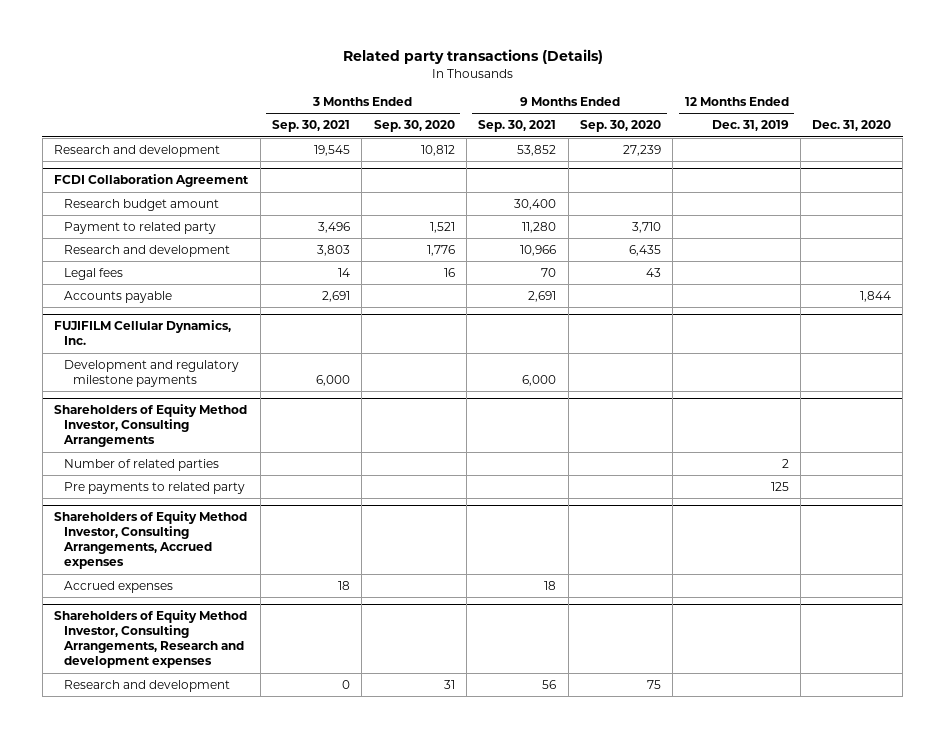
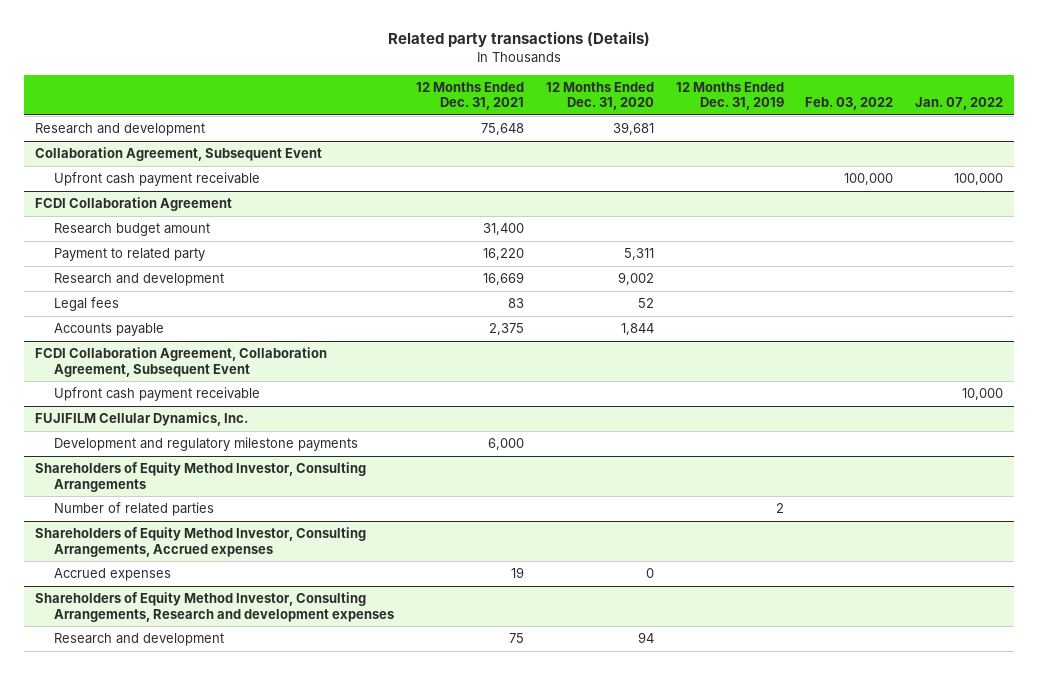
- | 3 Months Ended Sep. 30, 2021 | 3 Months Ended Sep. 30, 2020 | 9 Months Ended Sep. 30, 2021 | 9 Months Ended Sep. 30, 2020 | 12 Months Ended Dec. 31, 2019 | Dec. 31, 2020
+ | 12 Months Ended Dec. 31, 2021 | 12 Months Ended Dec. 31, 2020 | 12 Months Ended Dec. 31, 2019 | Feb. 03, 2022 | Jan. 07, 2022
+ Collaboration Agreement, Subsequent Event
+ Upfront cash payment receivable | | | | 100,000 | 100,000
+ FCDI Collaboration Agreement, Collaboration Agreement, Subsequent Event
+ Upfront cash payment receivable | | | | | 10,000
@ Shareholders of Equity Method Investor, Consulting Arrangements
- Pre payments to related party | | | | | 125 |

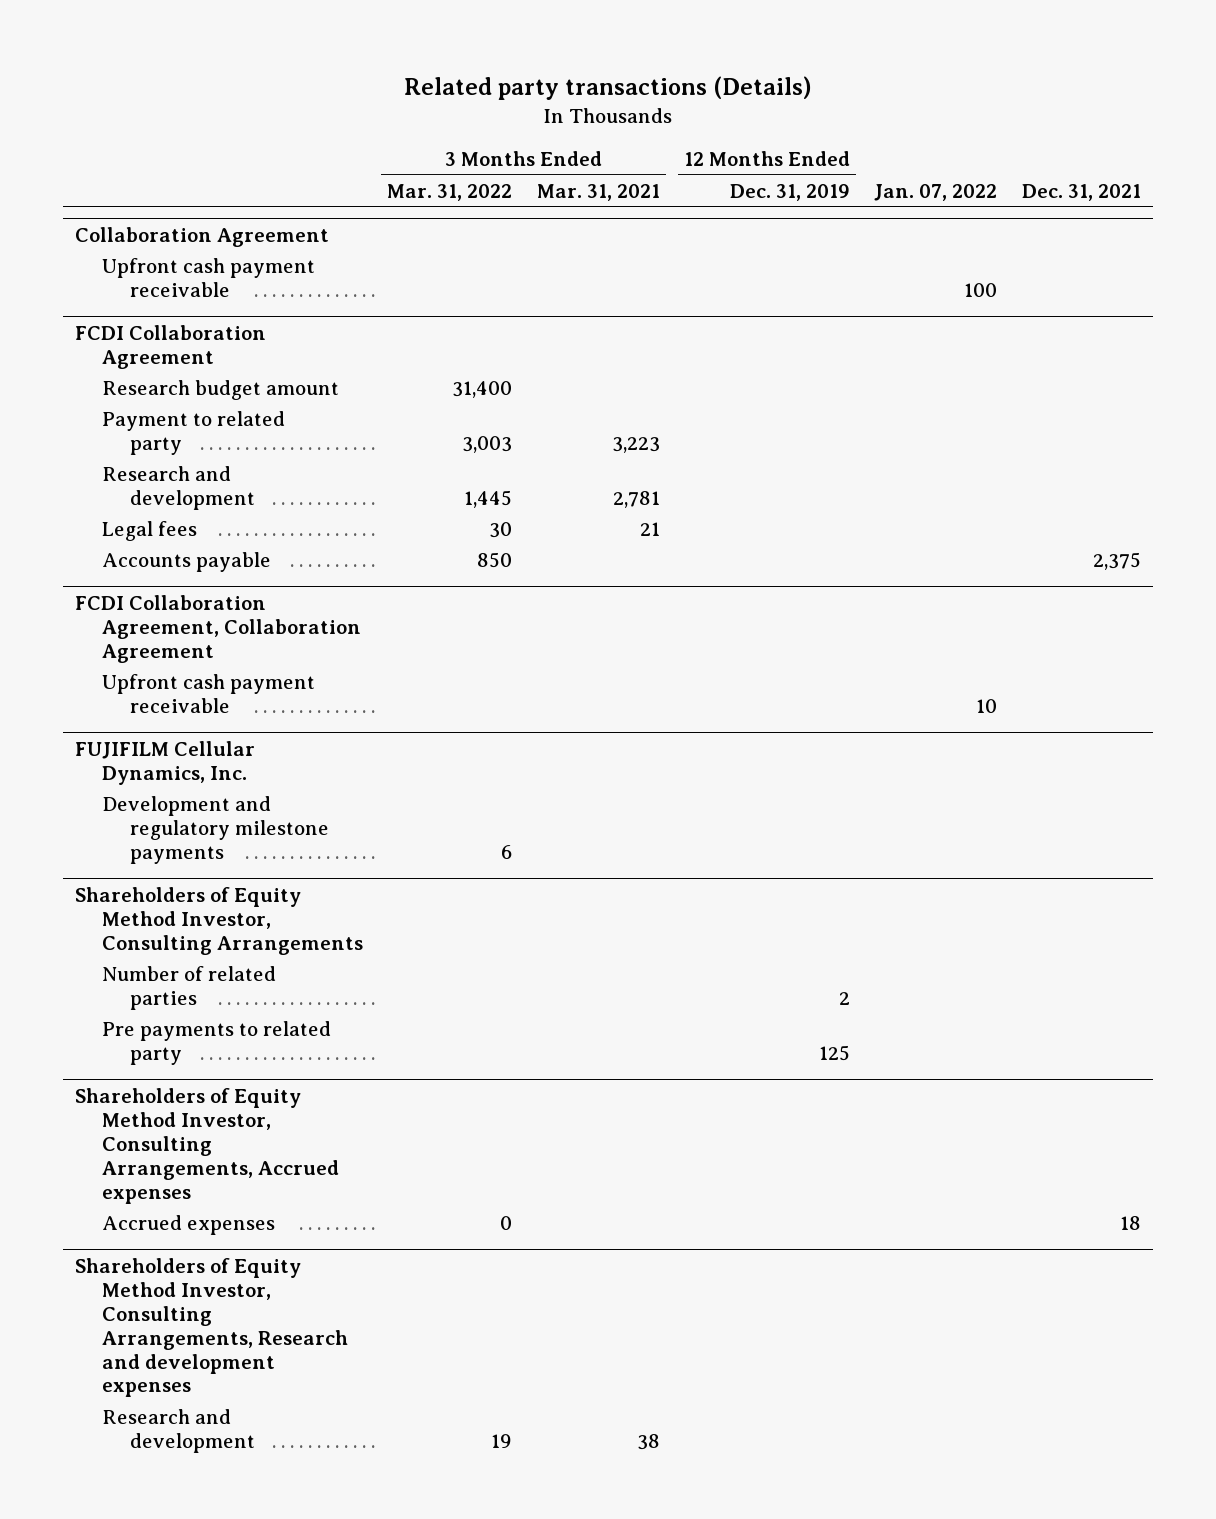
- | 12 Months Ended Dec. 31, 2021 | 12 Months Ended Dec. 31, 2020 | 12 Months Ended Dec. 31, 2019 | Feb. 03, 2022 | Jan. 07, 2022
+ | 3 Months Ended Mar. 31, 2022 | 3 Months Ended Mar. 31, 2021 | 12 Months Ended Dec. 31, 2019 | Jan. 07, 2022 | Dec. 31, 2021
- Research and development | 75,648 | 39,681 | | |
- Collaboration Agreement, Subsequent Event
- Upfront cash payment receivable | | | | 100,000 | 100,000
+ Collaboration Agreement
+ Upfront cash payment receivable | | | | 100 |
- FCDI Collaboration Agreement, Collaboration Agreement, Subsequent Event
- Upfront cash payment receivable | | | | | 10,000
+ FCDI Collaboration Agreement, Collaboration Agreement
+ Upfront cash payment receivable | | | | 10 |
@ Shareholders of Equity Method Investor, Consulting Arrangements
+ Pre payments to related party | | | 125 | |

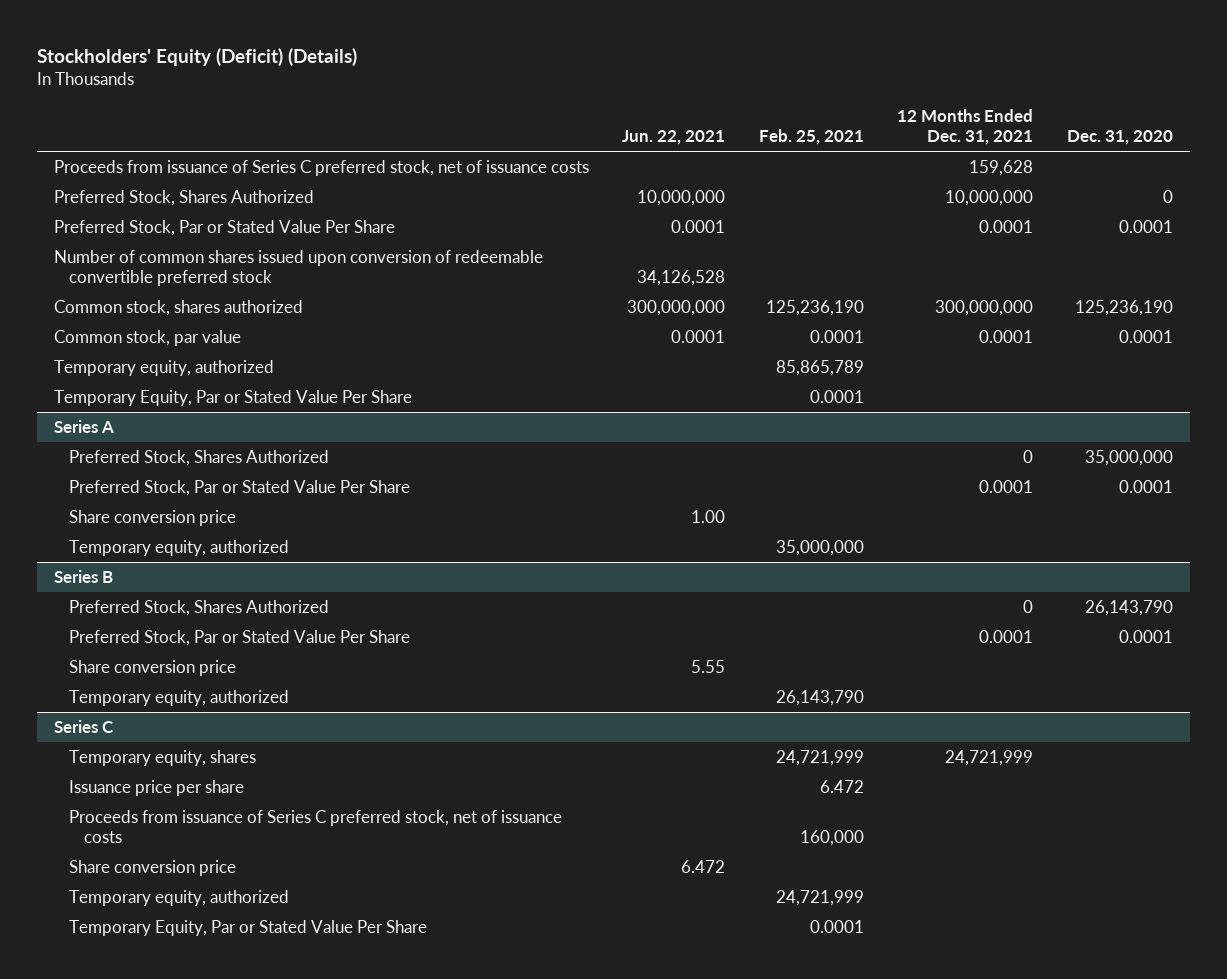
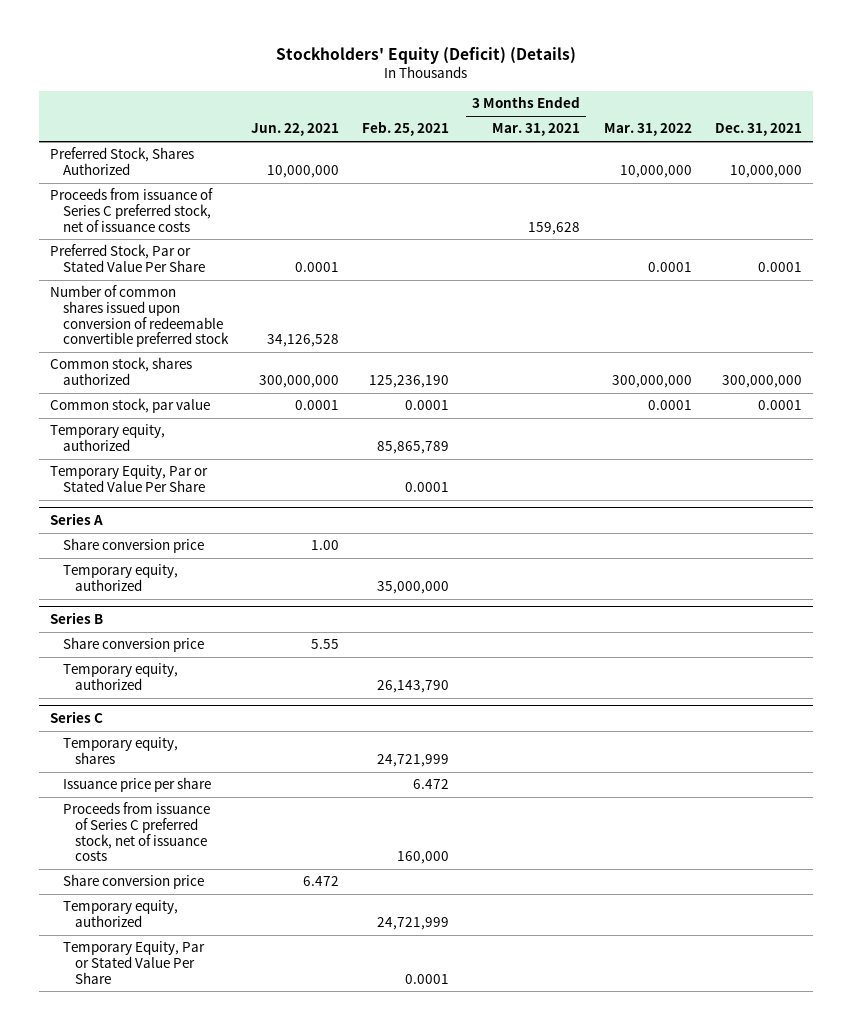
- | Jun. 22, 2021 | Feb. 25, 2021 | 12 Months Ended Dec. 31, 2021 | Dec. 31, 2020
+ | Jun. 22, 2021 | Feb. 25, 2021 | 3 Months Ended Mar. 31, 2021 | Mar. 31, 2022 | Dec. 31, 2021
moved down: Proceeds from issuance of Series C preferred stock, net of issuance costs | | | 159,628 | |
@ Series A
- Preferred Stock, Shares Authorized | | | 0 | 35,000,000
- Preferred Stock, Par or Stated Value Per Share | | | 0.0001 | 0.0001
@ Series B
- Preferred Stock, Shares Authorized | | | 0 | 26,143,790
- Preferred Stock, Par or Stated Value Per Share | | | 0.0001 | 0.0001

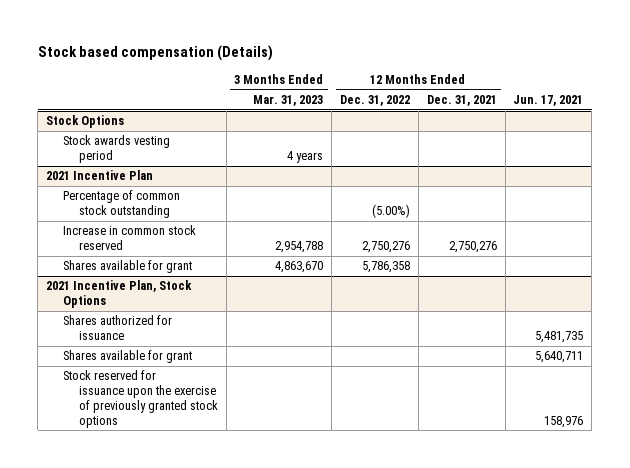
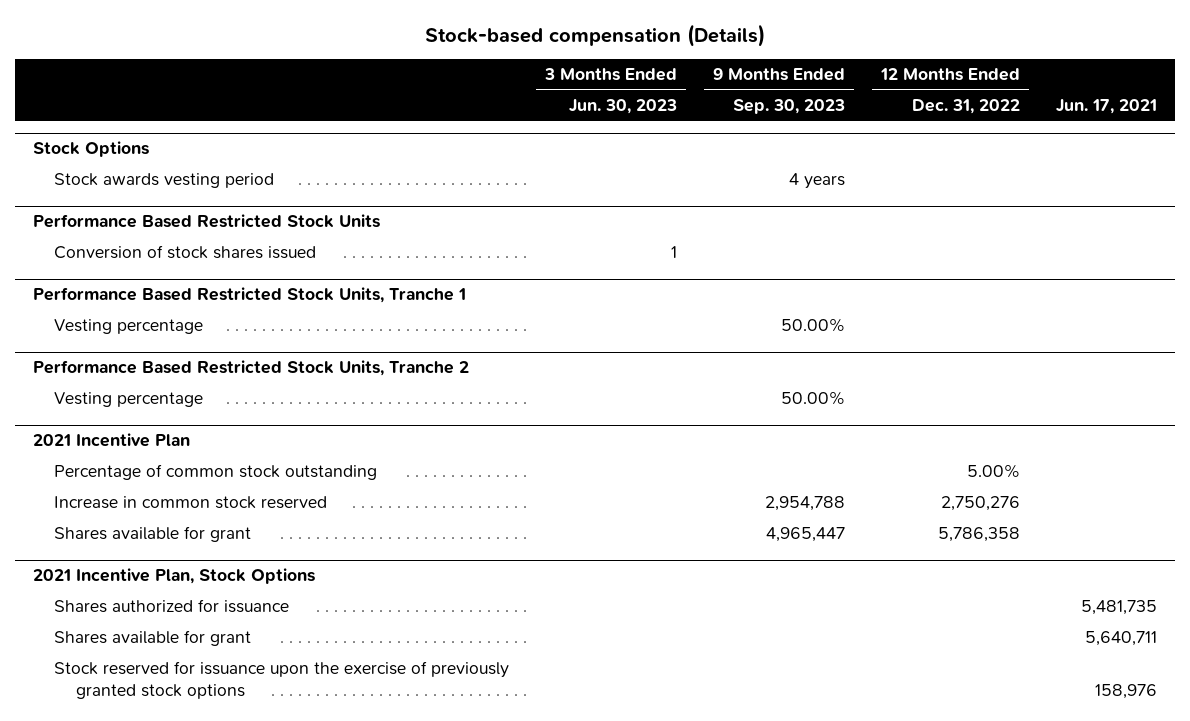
- Stock based compensation (Details)
+ Stock-based compensation (Details)
- | 3 Months Ended Mar. 31, 2023 | 12 Months Ended Dec. 31, 2022 | 12 Months Ended Dec. 31, 2021 | Jun. 17, 2021
+ | 3 Months Ended Jun. 30, 2023 | 9 Months Ended Sep. 30, 2023 | 12 Months Ended Dec. 31, 2022 | Jun. 17, 2021
+ Performance Based Restricted Stock Units
+ Conversion of stock shares issued | 1 | | |
+ Performance Based Restricted Stock Units, Tranche 1
+ Vesting percentage | | 50.00% | |
+ Performance Based Restricted Stock Units, Tranche 2
+ Vesting percentage | | 50.00% | |
@ 2021 Incentive Plan
- Percentage of common stock outstanding | | (5.00%) | |
+ Percentage of common stock outstanding | | | 5.00% |

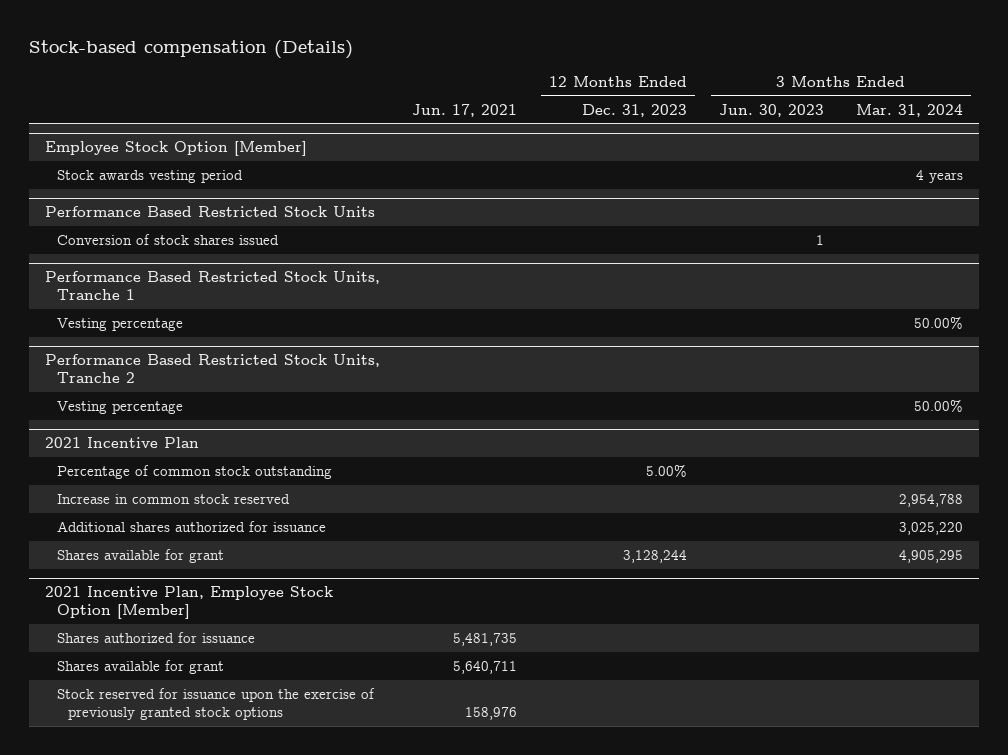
- | 3 Months Ended Jun. 30, 2023 | 9 Months Ended Sep. 30, 2023 | 12 Months Ended Dec. 31, 2022 | Jun. 17, 2021
+ | Jun. 17, 2021 | 12 Months Ended Dec. 31, 2023 | 3 Months Ended Jun. 30, 2023 | 3 Months Ended Mar. 31, 2024
- Stock Options
+ Employee Stock Option [Member]
@ 2021 Incentive Plan
+ Additional shares authorized for issuance | | | | 3,025,220
- 2021 Incentive Plan, Stock Options
+ 2021 Incentive Plan, Employee Stock Option [Member]

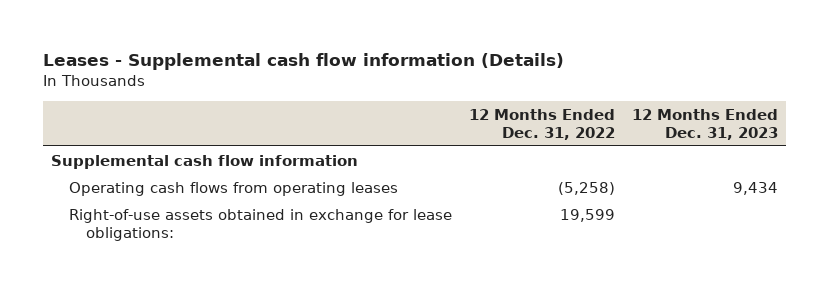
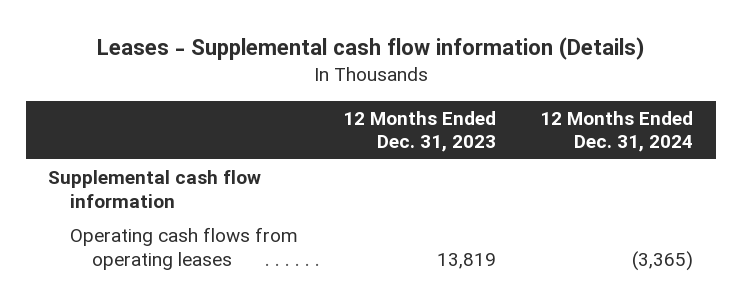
- | 12 Months Ended Dec. 31, 2022 | 12 Months Ended Dec. 31, 2023
+ | 12 Months Ended Dec. 31, 2023 | 12 Months Ended Dec. 31, 2024
- Operating cash flows from operating leases | (5,258) | 9,434
- Right-of-use assets obtained in exchange for lease obligations: | 19,599 |
+ Operating cash flows from operating leases | 13,819 | (3,365)

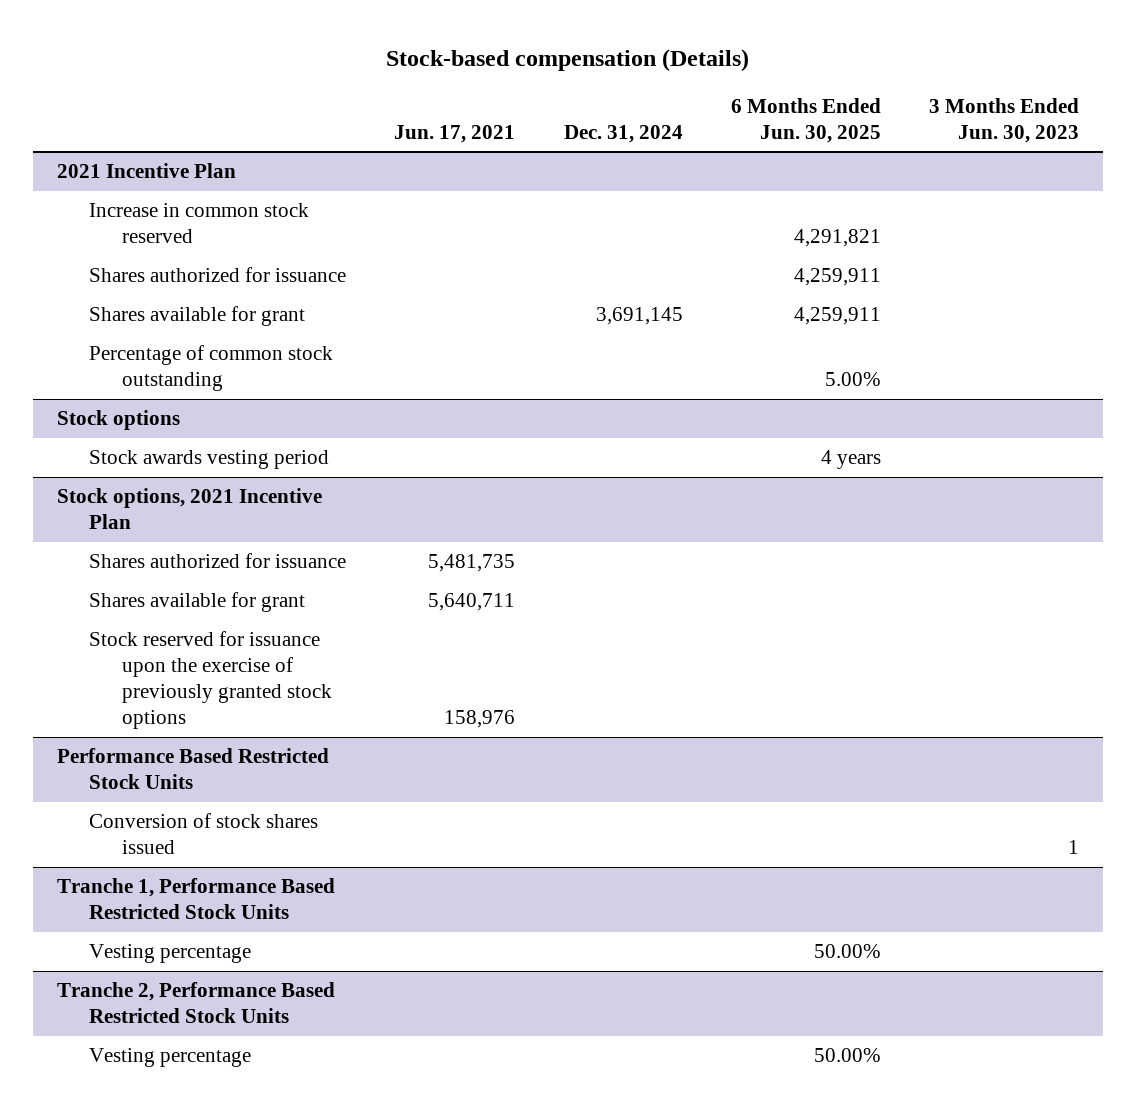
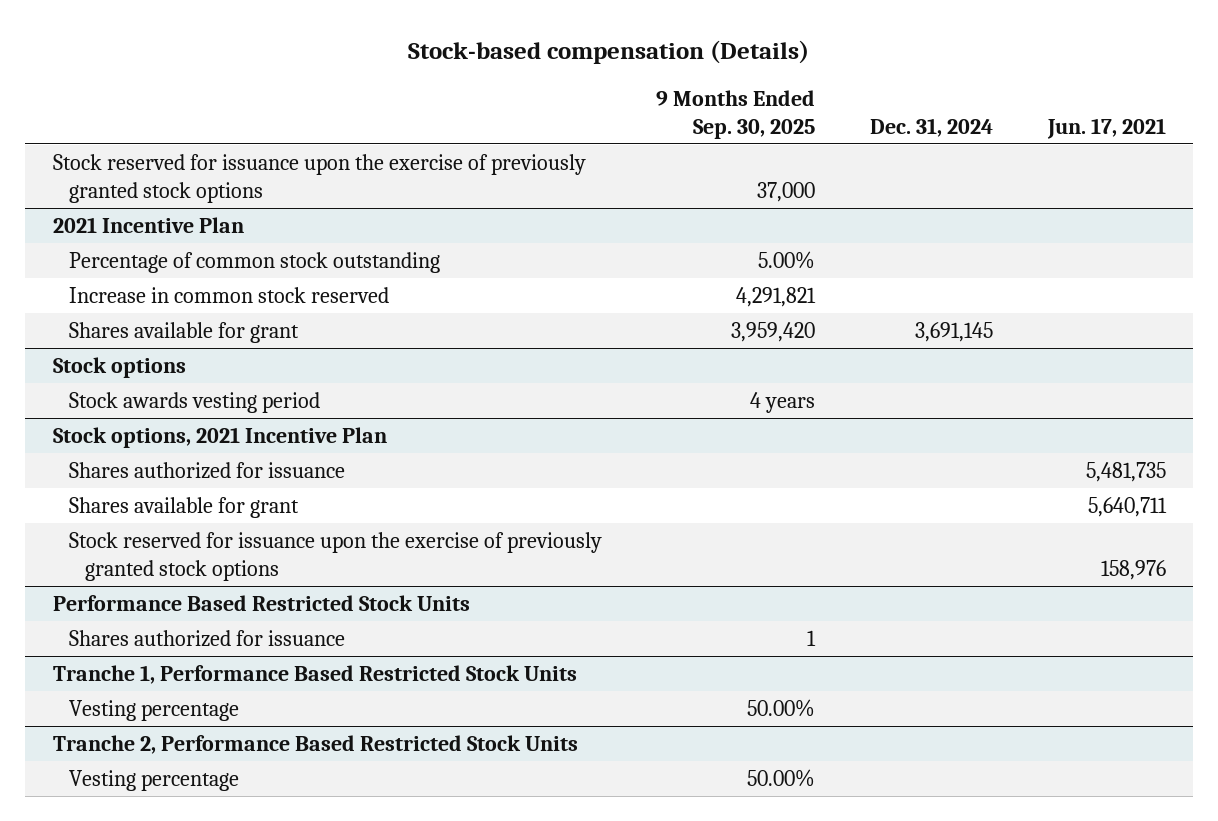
- | Jun. 17, 2021 | Dec. 31, 2024 | 6 Months Ended Jun. 30, 2025 | 3 Months Ended Jun. 30, 2023
+ | 9 Months Ended Sep. 30, 2025 | Dec. 31, 2024 | Jun. 17, 2021
+ Stock reserved for issuance upon the exercise of previously granted stock options | 37,000 | |
@ 2021 Incentive Plan
moved up: Percentage of common stock outstanding | 5.00% | |
- Shares authorized for issuance | | | 4,259,911 |
@ Performance Based Restricted Stock Units
- Conversion of stock shares issued | | | | 1
+ Shares authorized for issuance | 1 | |

